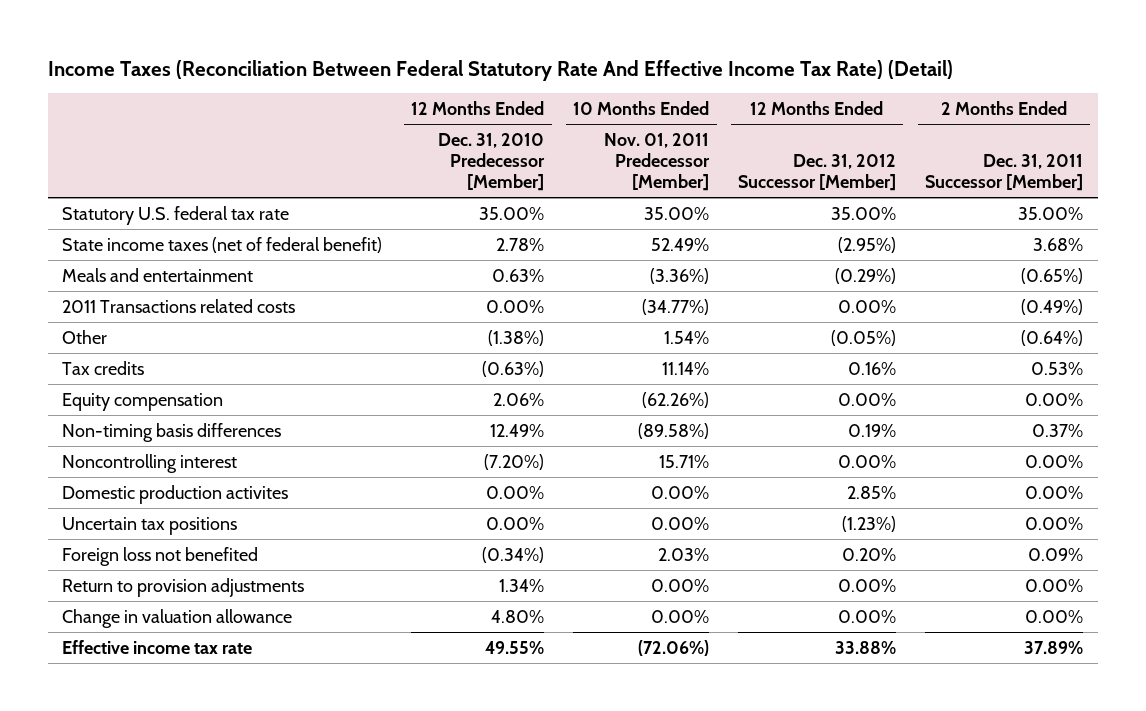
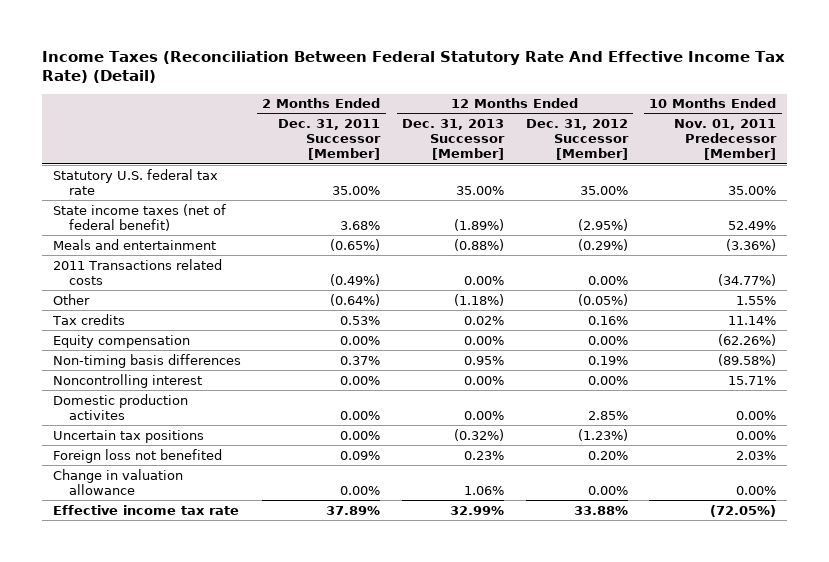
- | 12 Months Ended Dec. 31, 2010 Predecessor [Member] | 10 Months Ended Nov. 01, 2011 Predecessor [Member] | 12 Months Ended Dec. 31, 2012 Successor [Member] | 2 Months Ended Dec. 31, 2011 Successor [Member]
+ | 2 Months Ended Dec. 31, 2011 Successor [Member] | 12 Months Ended Dec. 31, 2013 Successor [Member] | 12 Months Ended Dec. 31, 2012 Successor [Member] | 10 Months Ended Nov. 01, 2011 Predecessor [Member]
- Other | (1.38%) | 1.54% | (0.05%) | (0.64%)
+ Other | (0.64%) | (1.18%) | (0.05%) | 1.55%
- Return to provision adjustments | 1.34% | 0.00% | 0.00% | 0.00%
- Effective income tax rate | 49.55% | (72.06%) | 33.88% | 37.89%
+ Effective income tax rate | 37.89% | 32.99% | 33.88% | (72.05%)

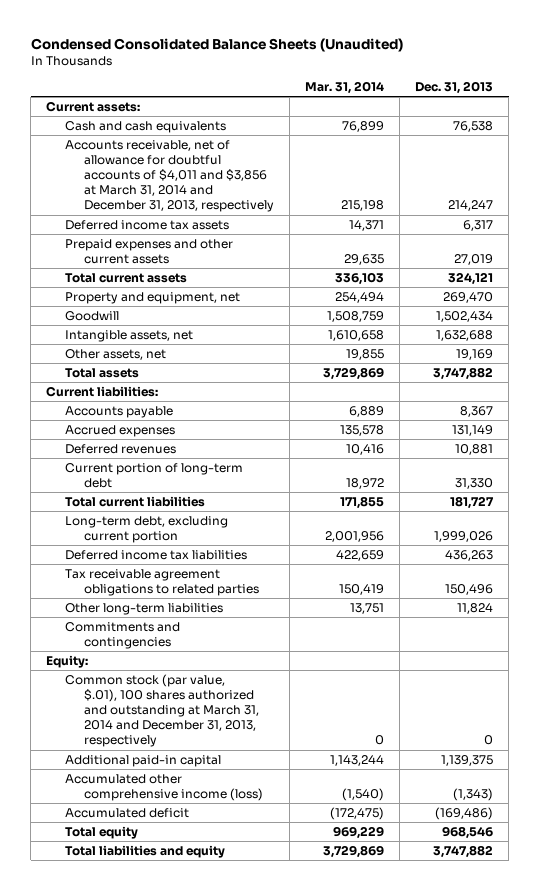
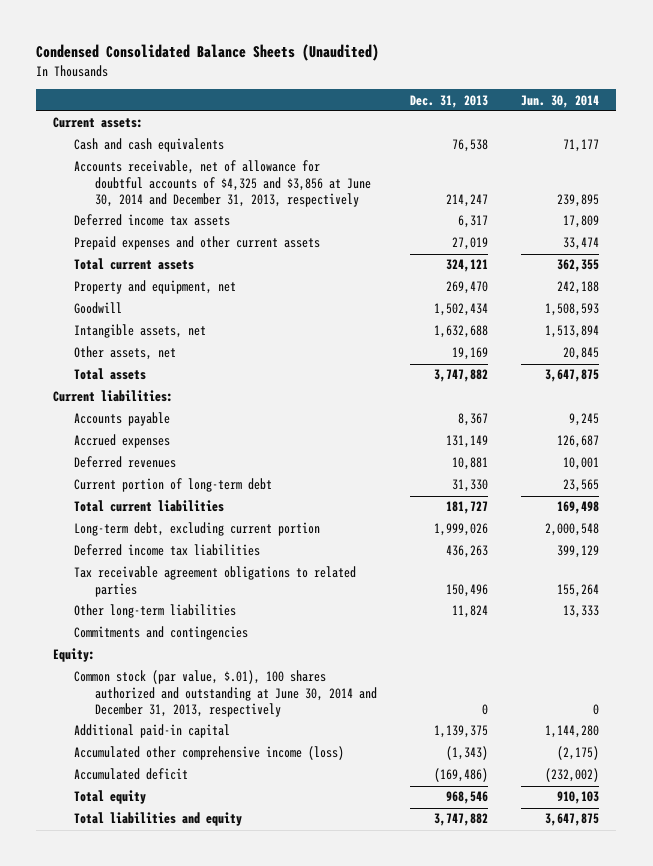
- | Mar. 31, 2014 | Dec. 31, 2013
+ | Dec. 31, 2013 | Jun. 30, 2014
- Accounts receivable, net of allowance for doubtful accounts of $4,011 and $3,856 at March 31, 2014 and December 31, 2013, respectively | 215,198 | 214,247
+ Accounts receivable, net of allowance for doubtful accounts of $4,325 and $3,856 at June 30, 2014 and December 31, 2013, respectively | 214,247 | 239,895
- Common stock (par value, $.01), 100 shares authorized and outstanding at March 31, 2014 and December 31, 2013, respectively | 0 | 0
+ Common stock (par value, $.01), 100 shares authorized and outstanding at June 30, 2014 and December 31, 2013, respectively | 0 | 0

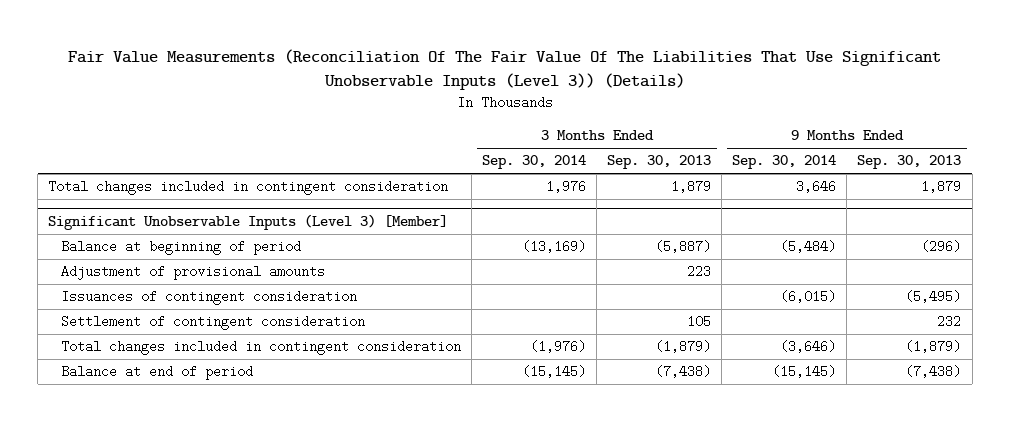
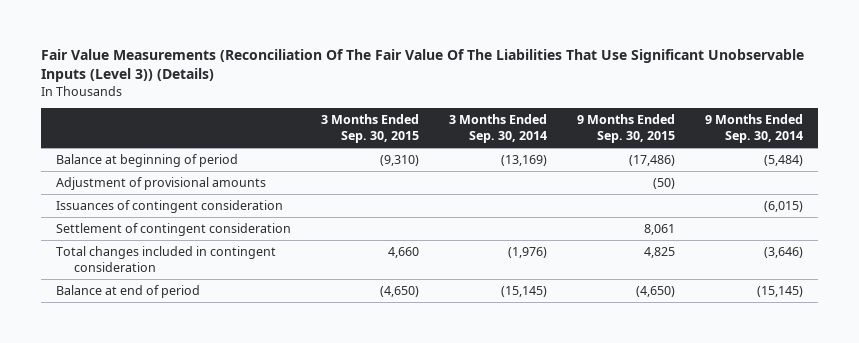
- | 3 Months Ended Sep. 30, 2014 | 3 Months Ended Sep. 30, 2013 | 9 Months Ended Sep. 30, 2014 | 9 Months Ended Sep. 30, 2013
+ | 3 Months Ended Sep. 30, 2015 | 3 Months Ended Sep. 30, 2014 | 9 Months Ended Sep. 30, 2015 | 9 Months Ended Sep. 30, 2014
- Total changes included in contingent consideration | 1,976 | 1,879 | 3,646 | 1,879
- Significant Unobservable Inputs (Level 3) [Member]

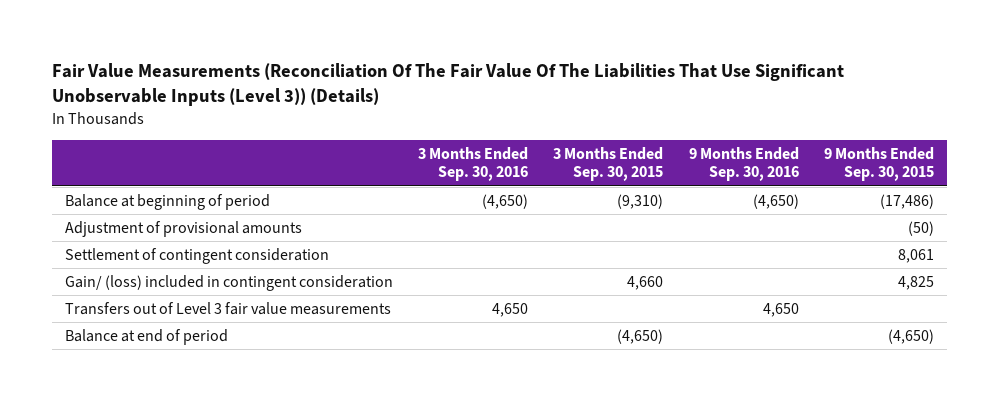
- | 3 Months Ended Sep. 30, 2015 | 3 Months Ended Sep. 30, 2014 | 9 Months Ended Sep. 30, 2015 | 9 Months Ended Sep. 30, 2014
+ | 3 Months Ended Sep. 30, 2016 | 3 Months Ended Sep. 30, 2015 | 9 Months Ended Sep. 30, 2016 | 9 Months Ended Sep. 30, 2015
- Issuances of contingent consideration | | | | (6,015)
- Total changes included in contingent consideration | 4,660 | (1,976) | 4,825 | (3,646)
+ Gain/ (loss) included in contingent consideration | | 4,660 | | 4,825
+ Transfers out of Level 3 fair value measurements | 4,650 | | 4,650 |

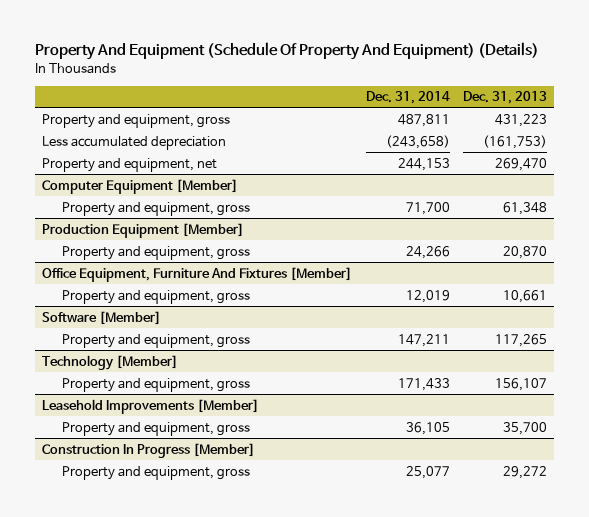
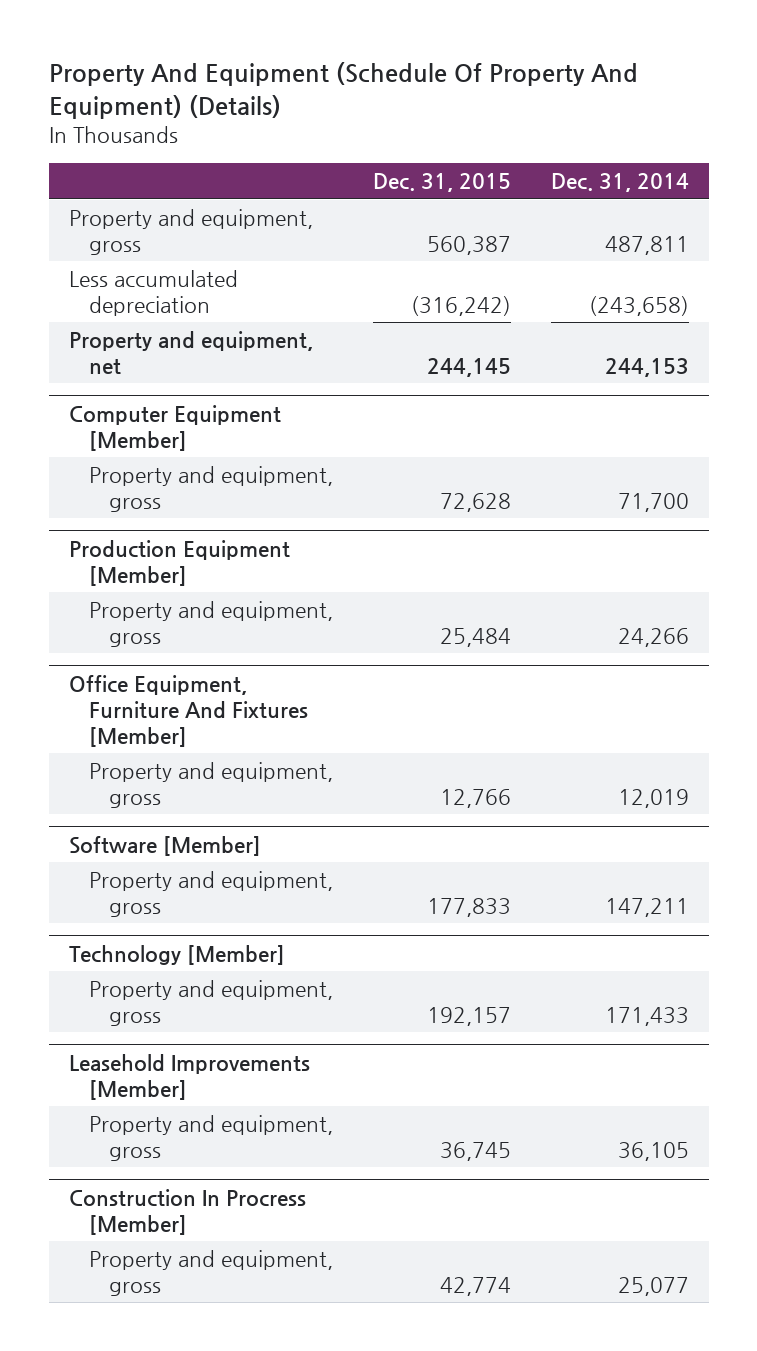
- | Dec. 31, 2014 | Dec. 31, 2013
+ | Dec. 31, 2015 | Dec. 31, 2014
- Construction In Progress [Member]
+ Construction In Procress [Member]

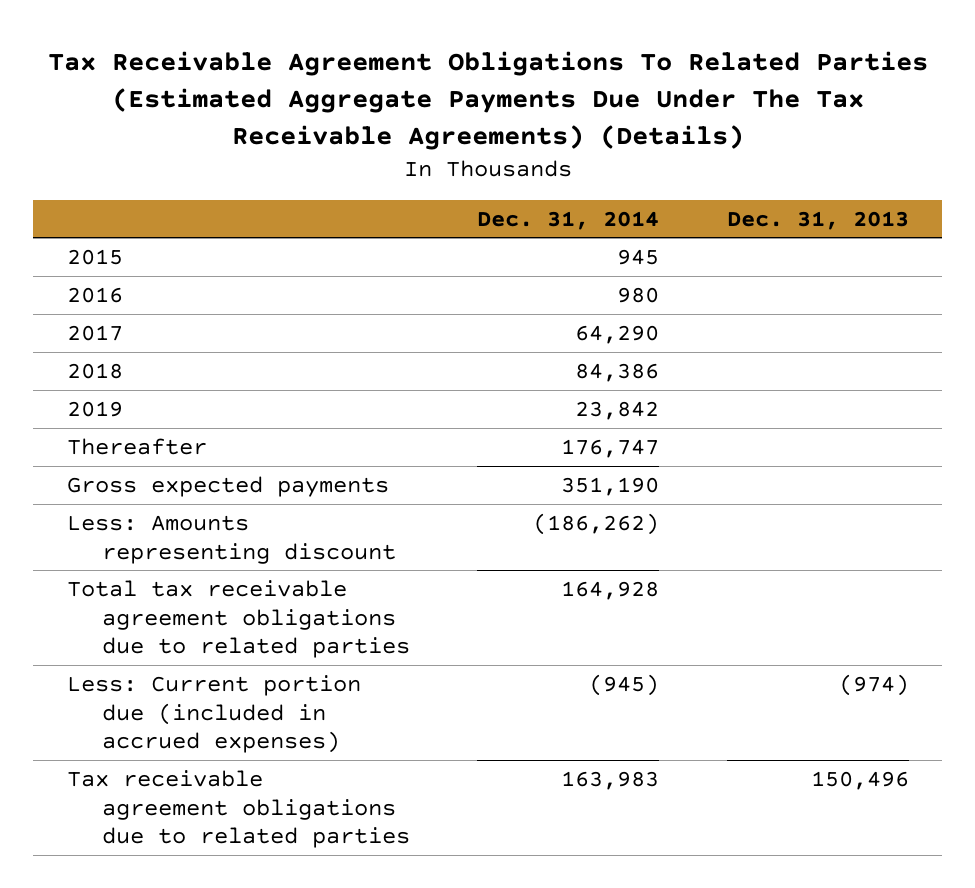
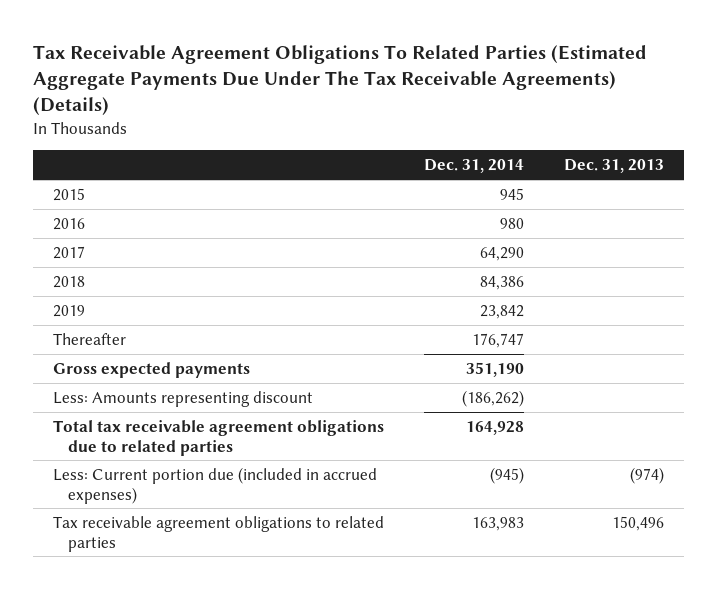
- Tax receivable agreement obligations due to related parties | 163,983 | 150,496
+ Tax receivable agreement obligations to related parties | 163,983 | 150,496

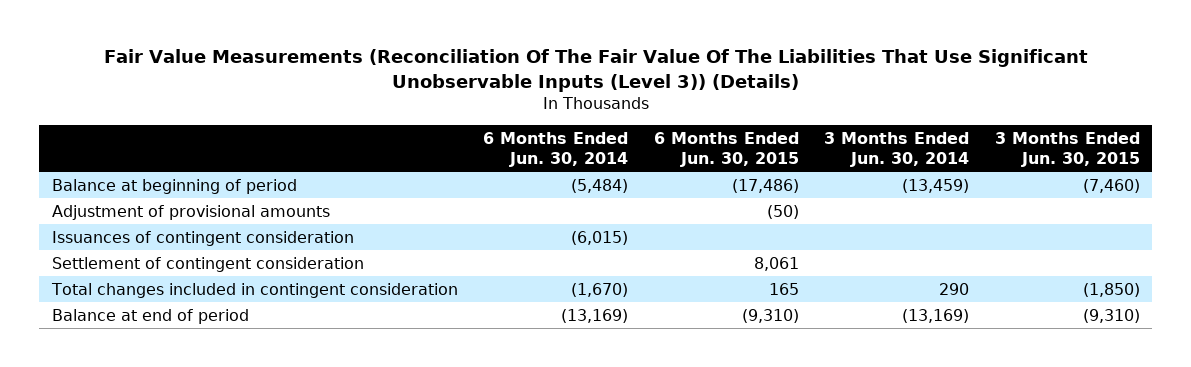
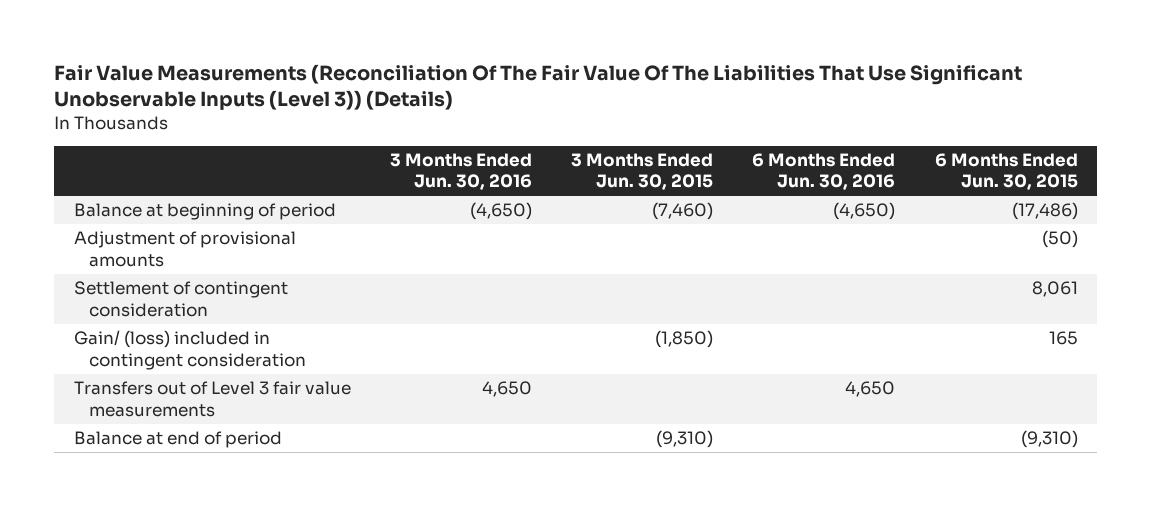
- | 6 Months Ended Jun. 30, 2014 | 6 Months Ended Jun. 30, 2015 | 3 Months Ended Jun. 30, 2014 | 3 Months Ended Jun. 30, 2015
+ | 3 Months Ended Jun. 30, 2016 | 3 Months Ended Jun. 30, 2015 | 6 Months Ended Jun. 30, 2016 | 6 Months Ended Jun. 30, 2015
- Issuances of contingent consideration | (6,015) | | |
- Total changes included in contingent consideration | (1,670) | 165 | 290 | (1,850)
+ Gain/ (loss) included in contingent consideration | | (1,850) | | 165
+ Transfers out of Level 3 fair value measurements | 4,650 | | 4,650 |

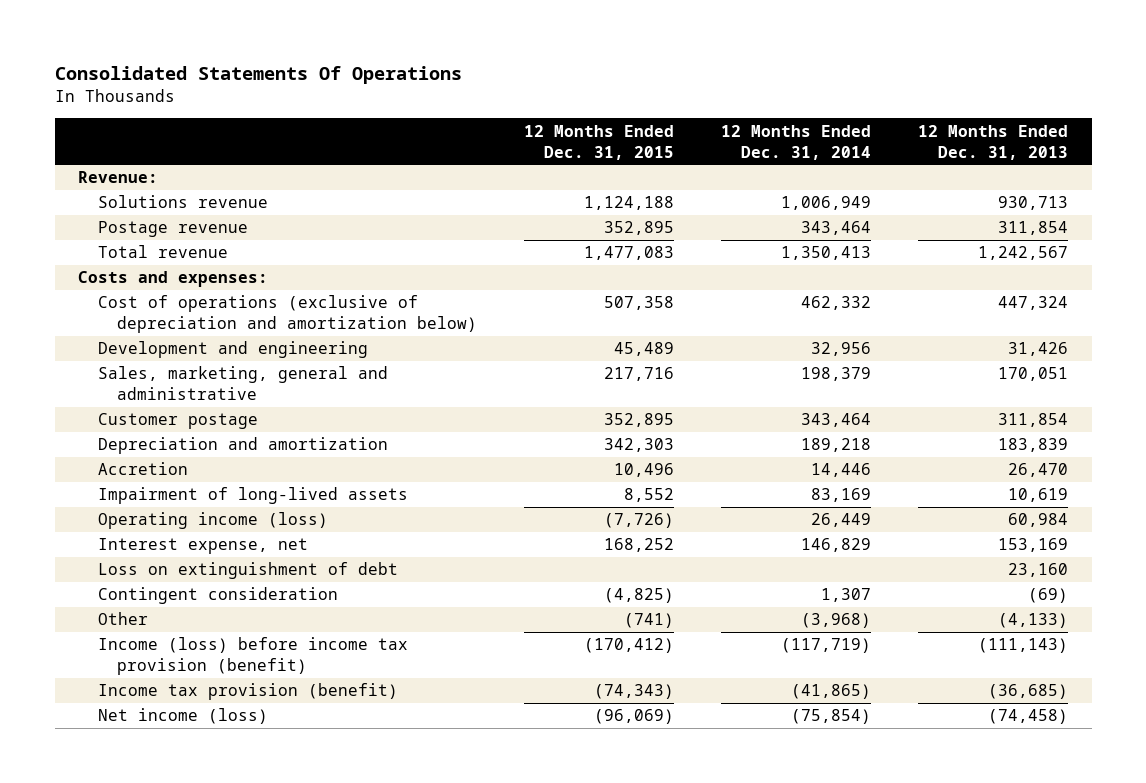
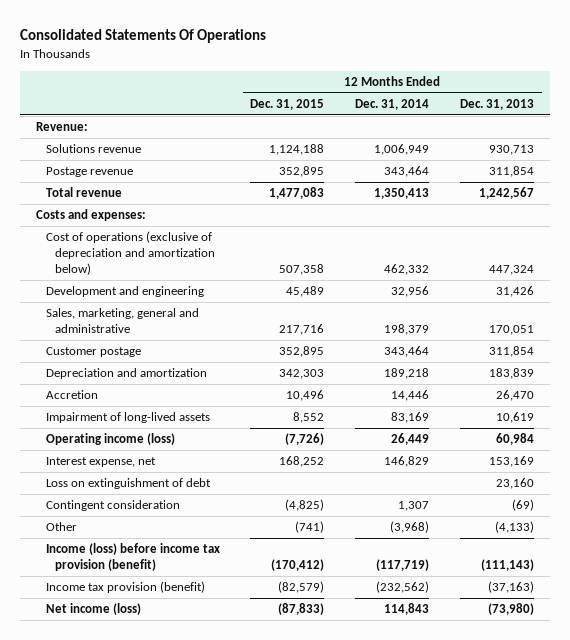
- Income tax provision (benefit) | (74,343) | (41,865) | (36,685)
- Net income (loss) | (96,069) | (75,854) | (74,458)
+ Income tax provision (benefit) | (82,579) | (232,562) | (37,163)
+ Net income (loss) | (87,833) | 114,843 | (73,980)

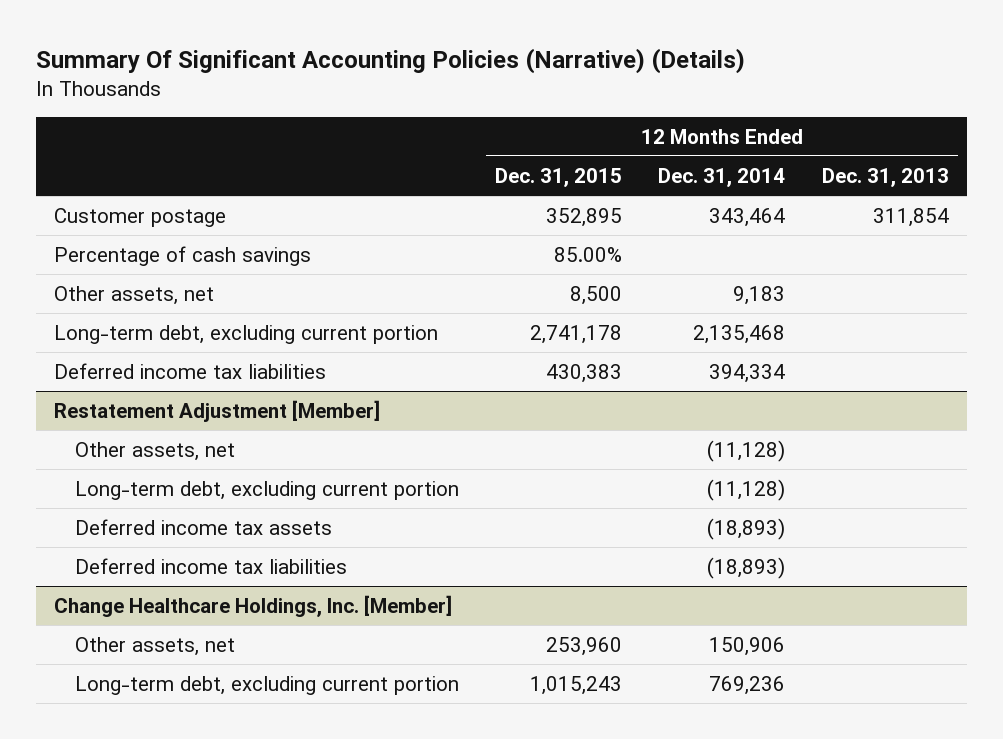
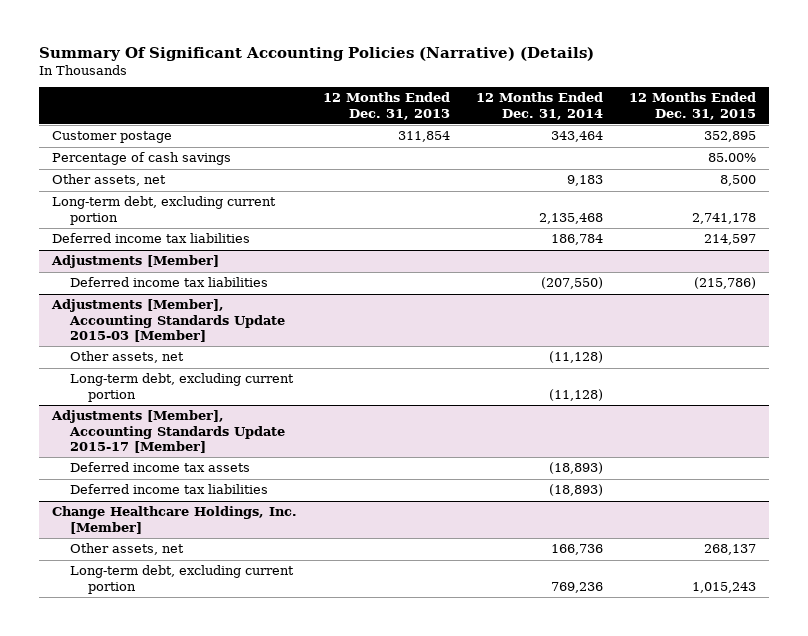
- | 12 Months Ended Dec. 31, 2015 | 12 Months Ended Dec. 31, 2014 | 12 Months Ended Dec. 31, 2013
+ | 12 Months Ended Dec. 31, 2013 | 12 Months Ended Dec. 31, 2014 | 12 Months Ended Dec. 31, 2015
- Deferred income tax liabilities | 430,383 | 394,334 |
- Restatement Adjustment [Member]
+ Deferred income tax liabilities | | 186,784 | 214,597
+ Adjustments [Member]
+ Deferred income tax liabilities | | (207,550) | (215,786)
+ Adjustments [Member], Accounting Standards Update 2015-03 [Member]
+ Adjustments [Member], Accounting Standards Update 2015-17 [Member]
@ Change Healthcare Holdings, Inc. [Member]
- Other assets, net | 253,960 | 150,906 |
+ Other assets, net | | 166,736 | 268,137

